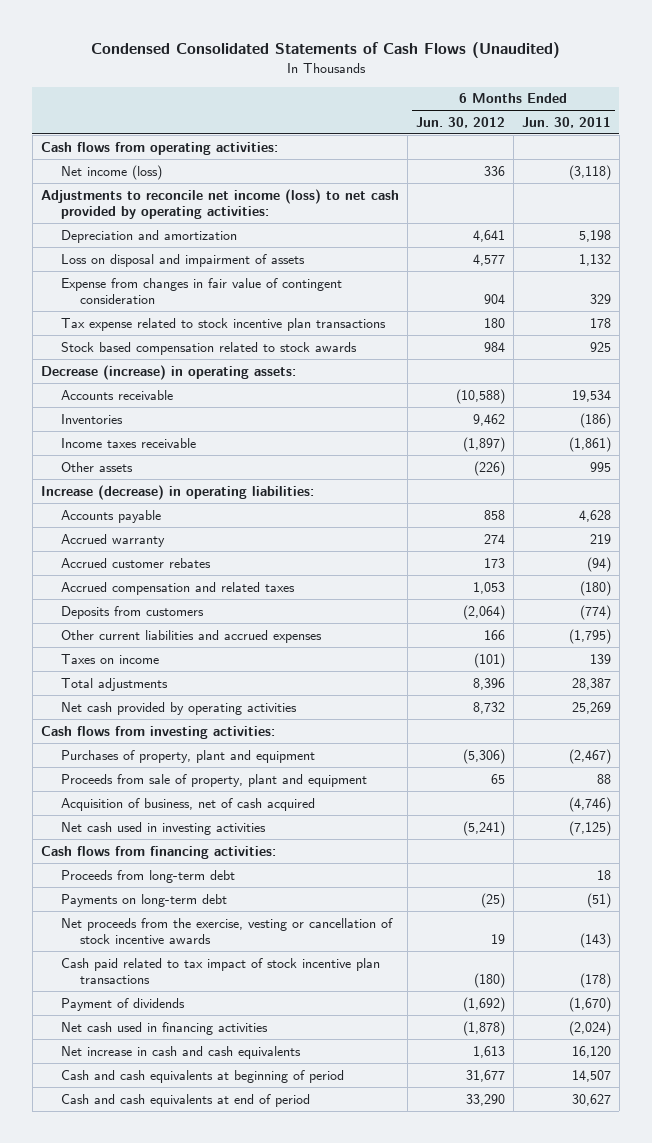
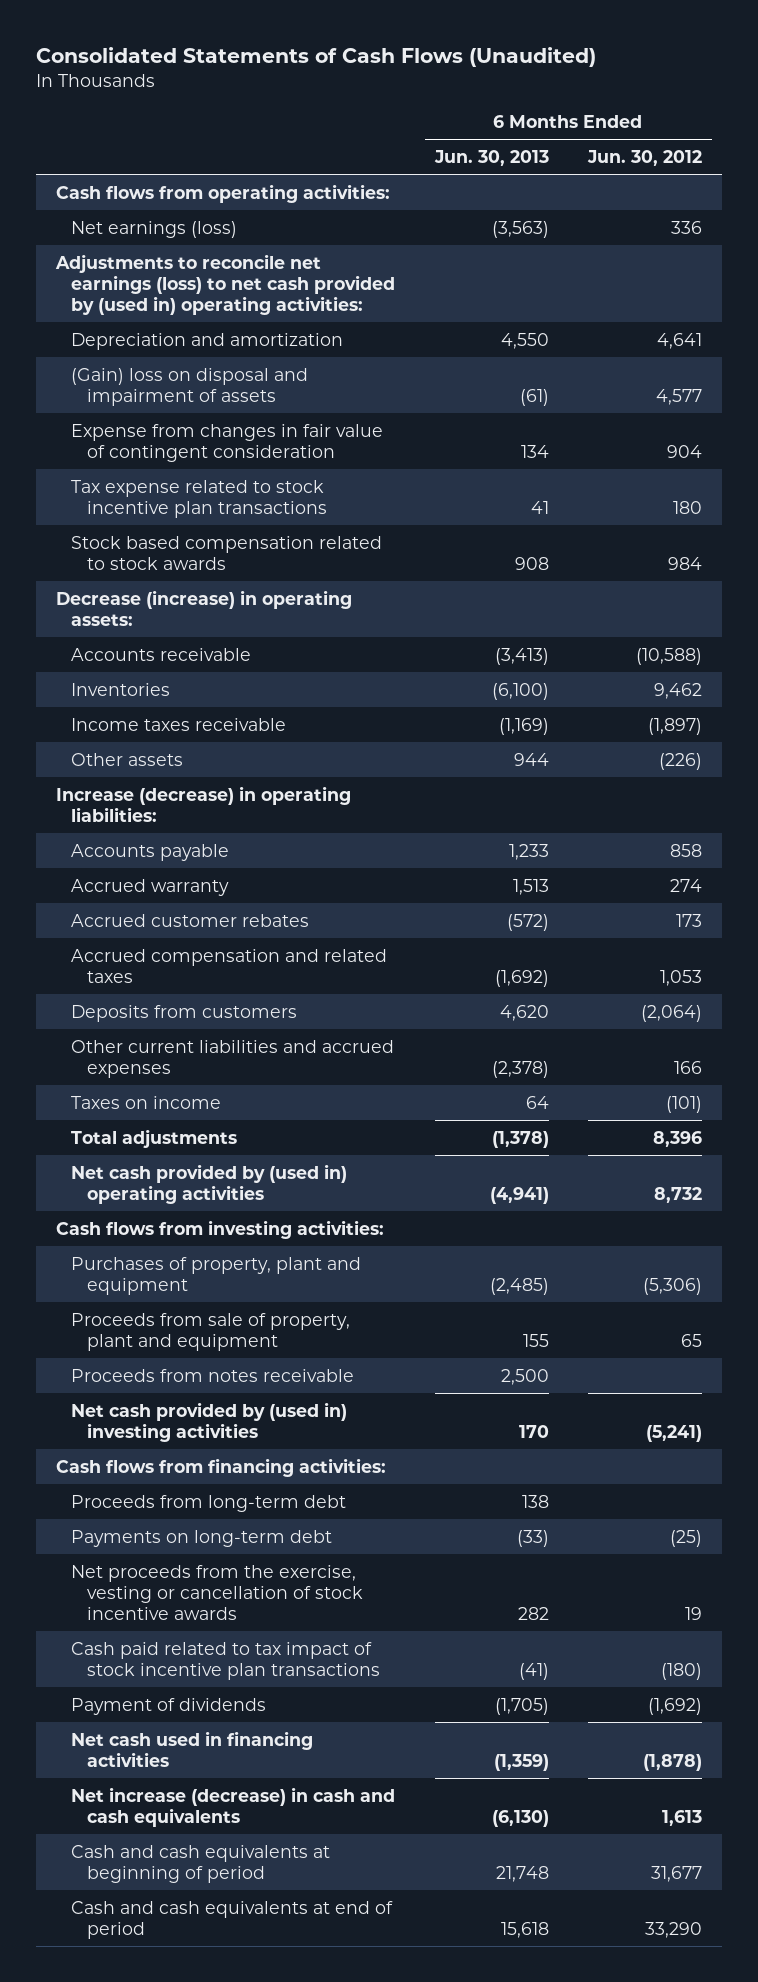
- Condensed Consolidated Statements of Cash Flows (Unaudited)
+ Consolidated Statements of Cash Flows (Unaudited)
- | 6 Months Ended Jun. 30, 2012 | 6 Months Ended Jun. 30, 2011
+ | 6 Months Ended Jun. 30, 2013 | 6 Months Ended Jun. 30, 2012
- Net income (loss) | 336 | (3,118)
- Adjustments to reconcile net income (loss) to net cash provided by operating activities:
+ Net earnings (loss) | (3,563) | 336
+ Adjustments to reconcile net earnings (loss) to net cash provided by (used in) operating activities:
- Loss on disposal and impairment of assets | 4,577 | 1,132
+ (Gain) loss on disposal and impairment of assets | (61) | 4,577
- Net cash provided by operating activities | 8,732 | 25,269
+ Net cash provided by (used in) operating activities | (4,941) | 8,732
- Acquisition of business, net of cash acquired | | (4,746)
- Net cash used in investing activities | (5,241) | (7,125)
+ Proceeds from notes receivable | 2,500 |
+ Net cash provided by (used in) investing activities | 170 | (5,241)
- Net increase in cash and cash equivalents | 1,613 | 16,120
+ Net increase (decrease) in cash and cash equivalents | (6,130) | 1,613

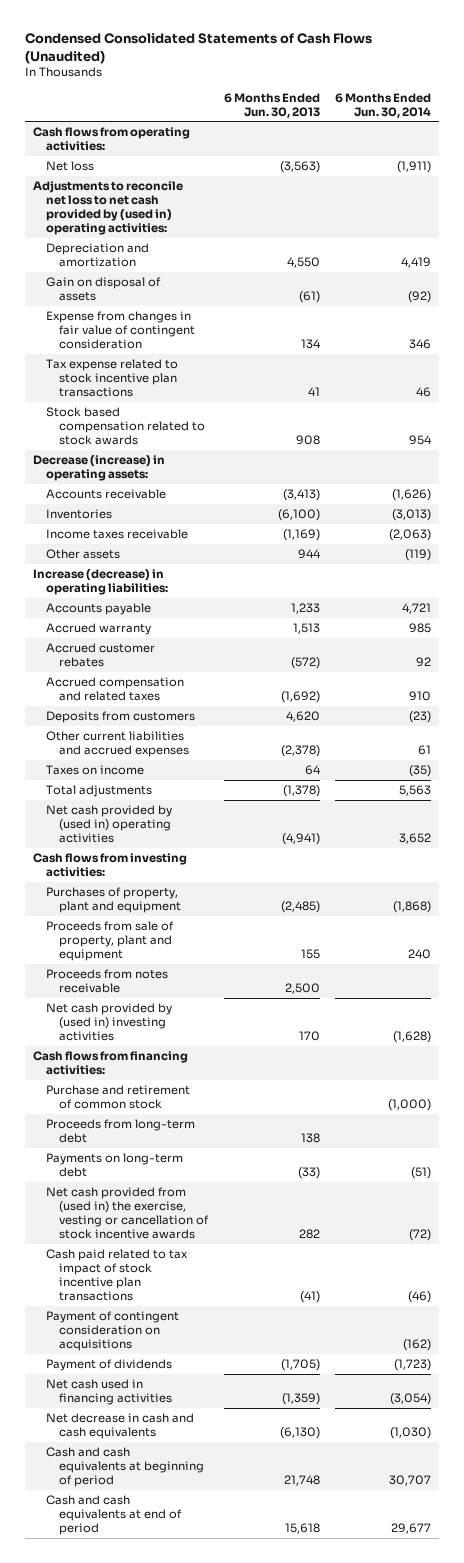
- Consolidated Statements of Cash Flows (Unaudited)
+ Condensed Consolidated Statements of Cash Flows (Unaudited)
- | 6 Months Ended Jun. 30, 2013 | 6 Months Ended Jun. 30, 2012
+ | 6 Months Ended Jun. 30, 2013 | 6 Months Ended Jun. 30, 2014
- Net earnings (loss) | (3,563) | 336
- Adjustments to reconcile net earnings (loss) to net cash provided by (used in) operating activities:
+ Net loss | (3,563) | (1,911)
+ Adjustments to reconcile net loss to net cash provided by (used in) operating activities:
- (Gain) loss on disposal and impairment of assets | (61) | 4,577
+ Gain on disposal of assets | (61) | (92)
+ Purchase and retirement of common stock | | (1,000)
- Net proceeds from the exercise, vesting or cancellation of stock incentive awards | 282 | 19
+ Net cash provided from (used in) the exercise, vesting or cancellation of stock incentive awards | 282 | (72)
+ Payment of contingent consideration on acquisitions | | (162)
- Net increase (decrease) in cash and cash equivalents | (6,130) | 1,613
+ Net decrease in cash and cash equivalents | (6,130) | (1,030)

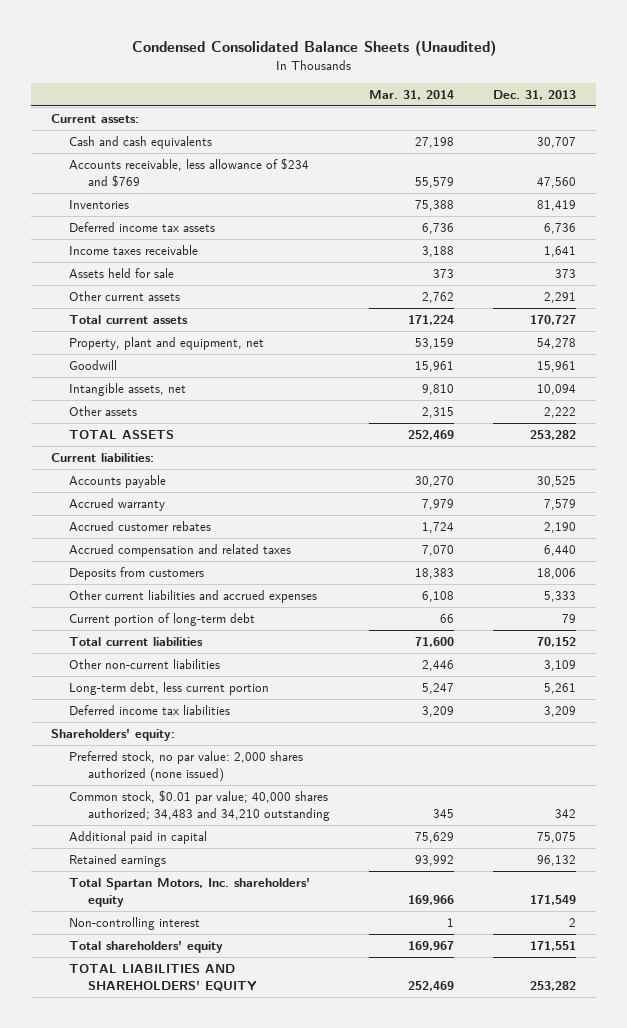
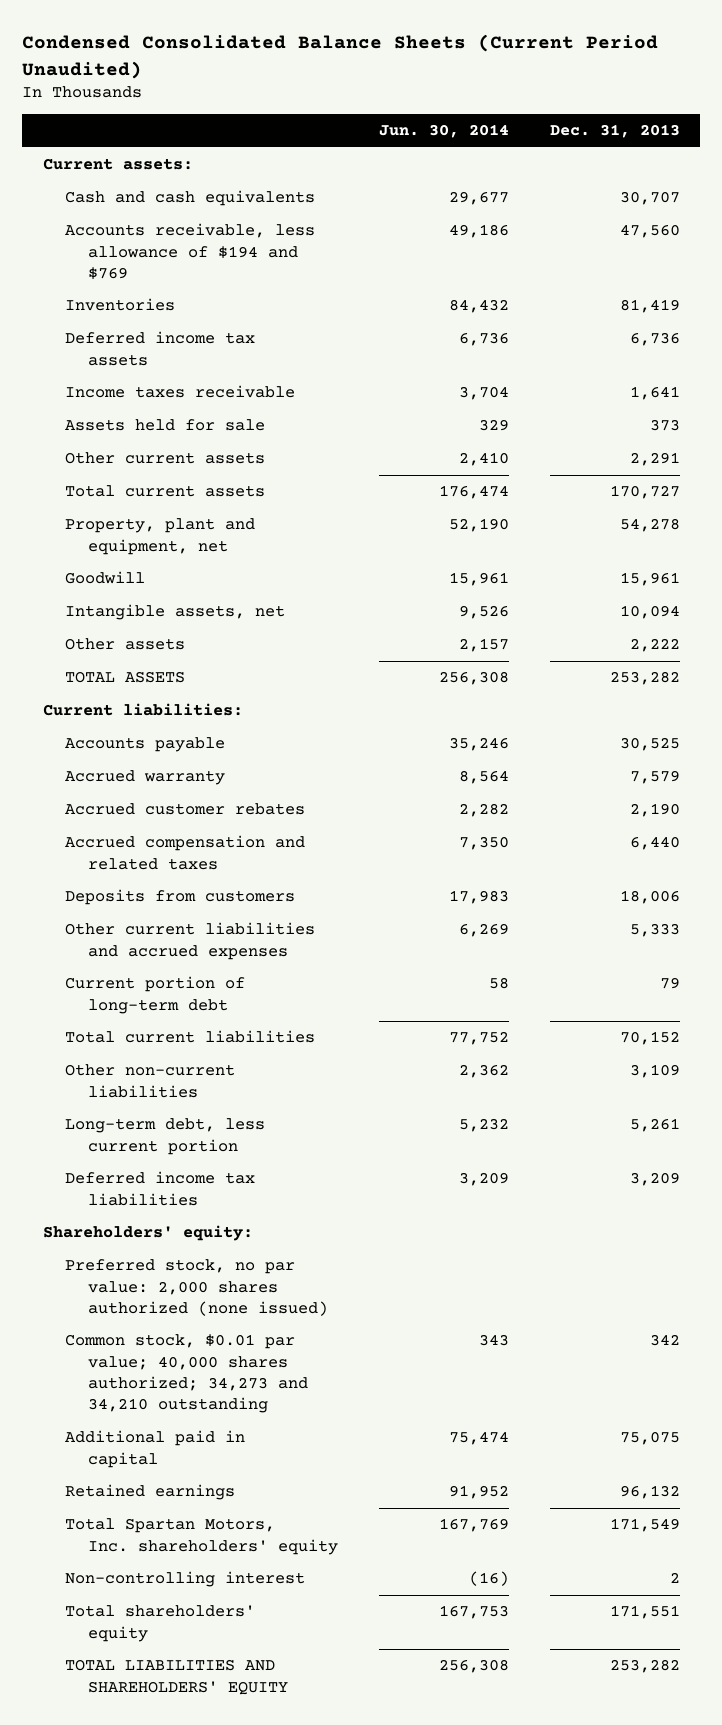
- Condensed Consolidated Balance Sheets (Unaudited)
+ Condensed Consolidated Balance Sheets (Current Period Unaudited)
- | Mar. 31, 2014 | Dec. 31, 2013
+ | Jun. 30, 2014 | Dec. 31, 2013
- Accounts receivable, less allowance of $234 and $769 | 55,579 | 47,560
+ Accounts receivable, less allowance of $194 and $769 | 49,186 | 47,560
- Common stock, $0.01 par value; 40,000 shares authorized; 34,483 and 34,210 outstanding | 345 | 342
+ Common stock, $0.01 par value; 40,000 shares authorized; 34,273 and 34,210 outstanding | 343 | 342

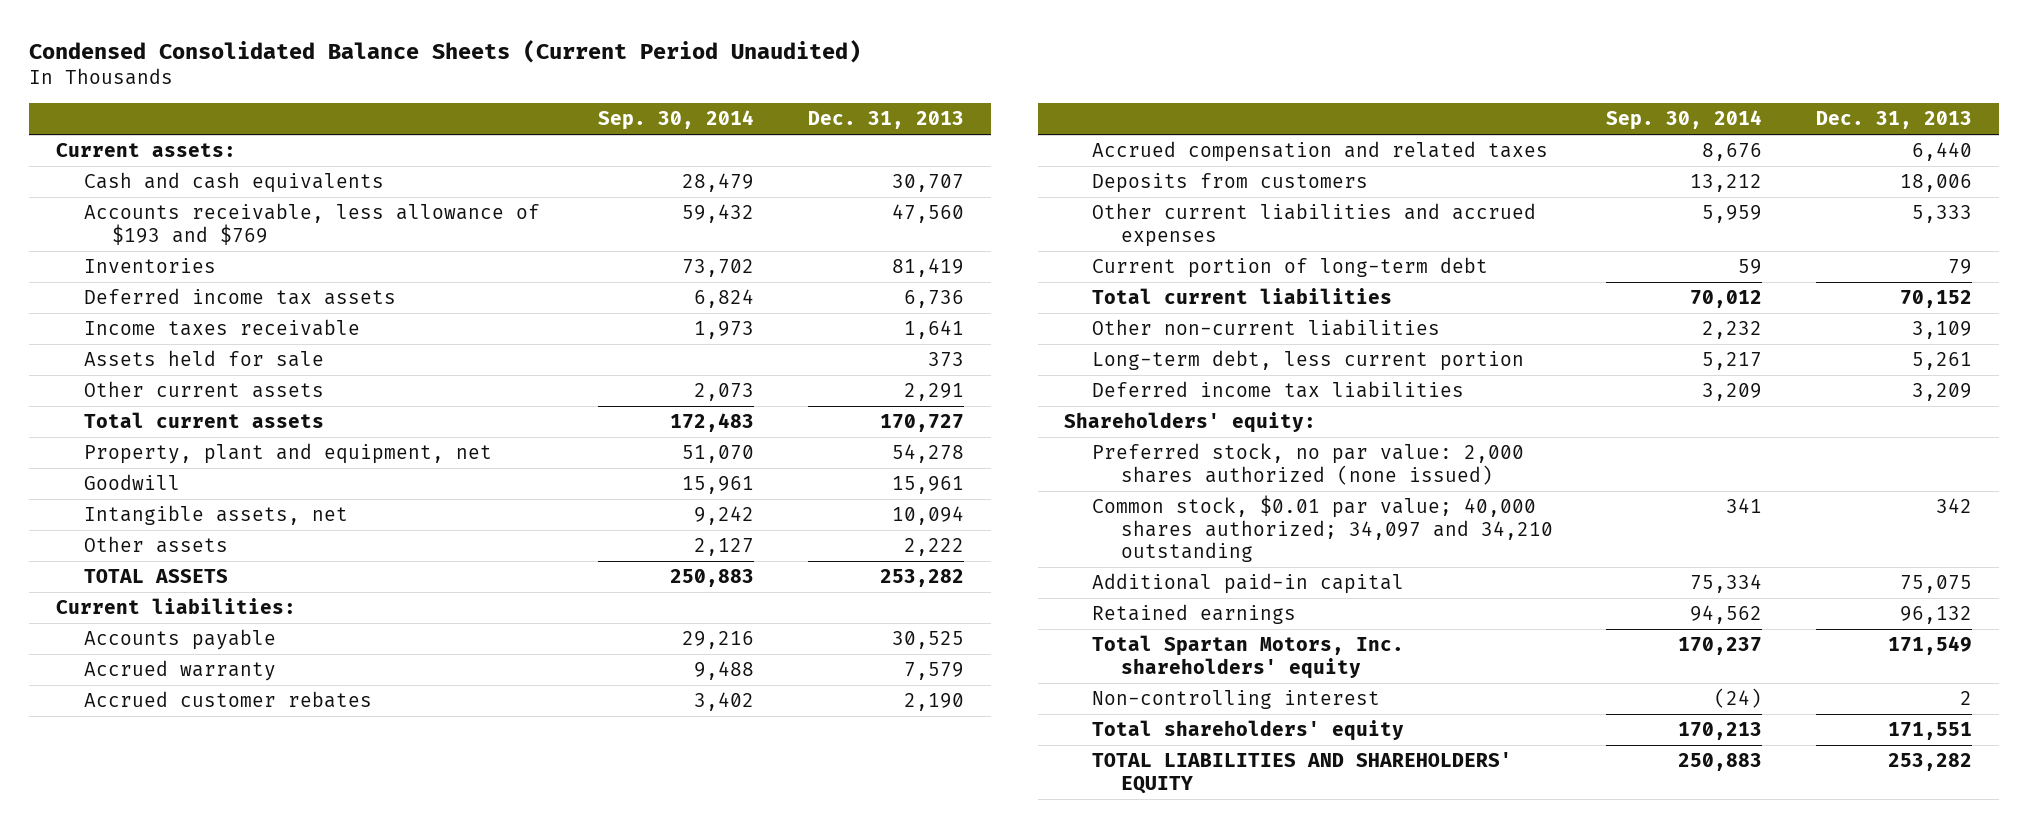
- | Jun. 30, 2014 | Dec. 31, 2013
+ | Sep. 30, 2014 | Dec. 31, 2013
- Accounts receivable, less allowance of $194 and $769 | 49,186 | 47,560
+ Accounts receivable, less allowance of $193 and $769 | 59,432 | 47,560
- Common stock, $0.01 par value; 40,000 shares authorized; 34,273 and 34,210 outstanding | 343 | 342
- Additional paid in capital | 75,474 | 75,075
+ Common stock, $0.01 par value; 40,000 shares authorized; 34,097 and 34,210 outstanding | 341 | 342
+ Additional paid-in capital | 75,334 | 75,075

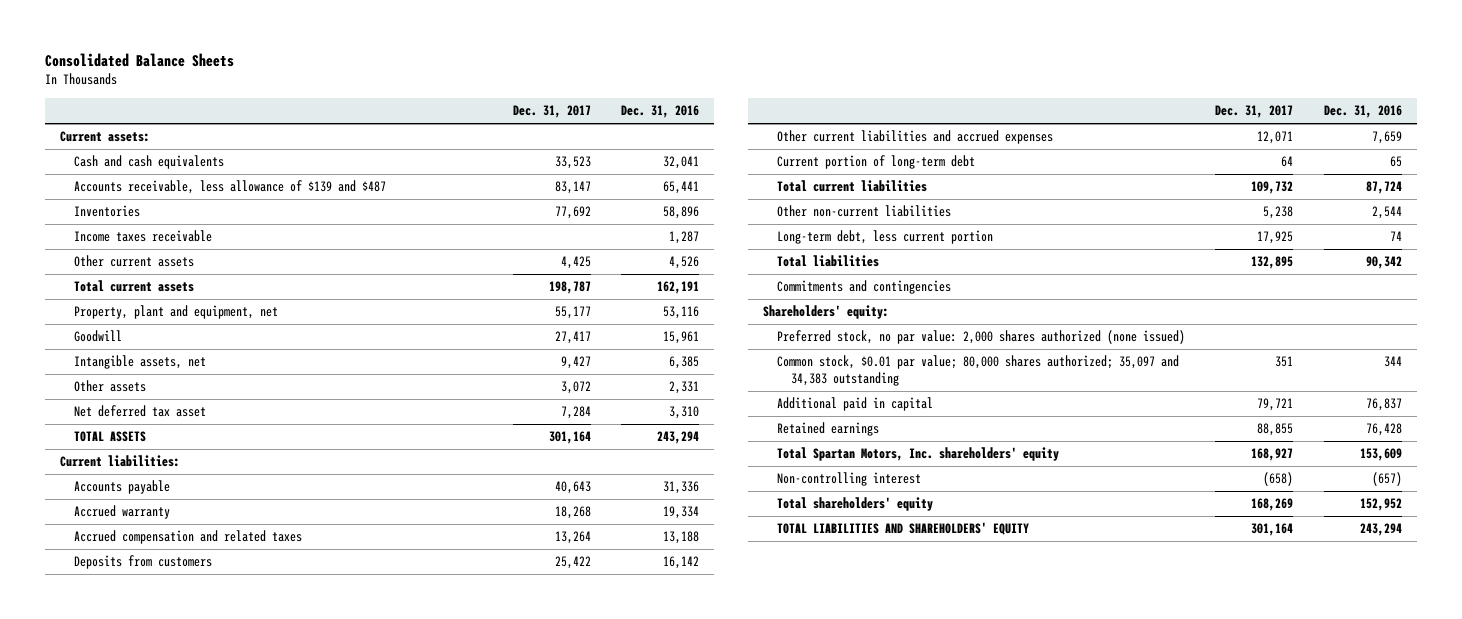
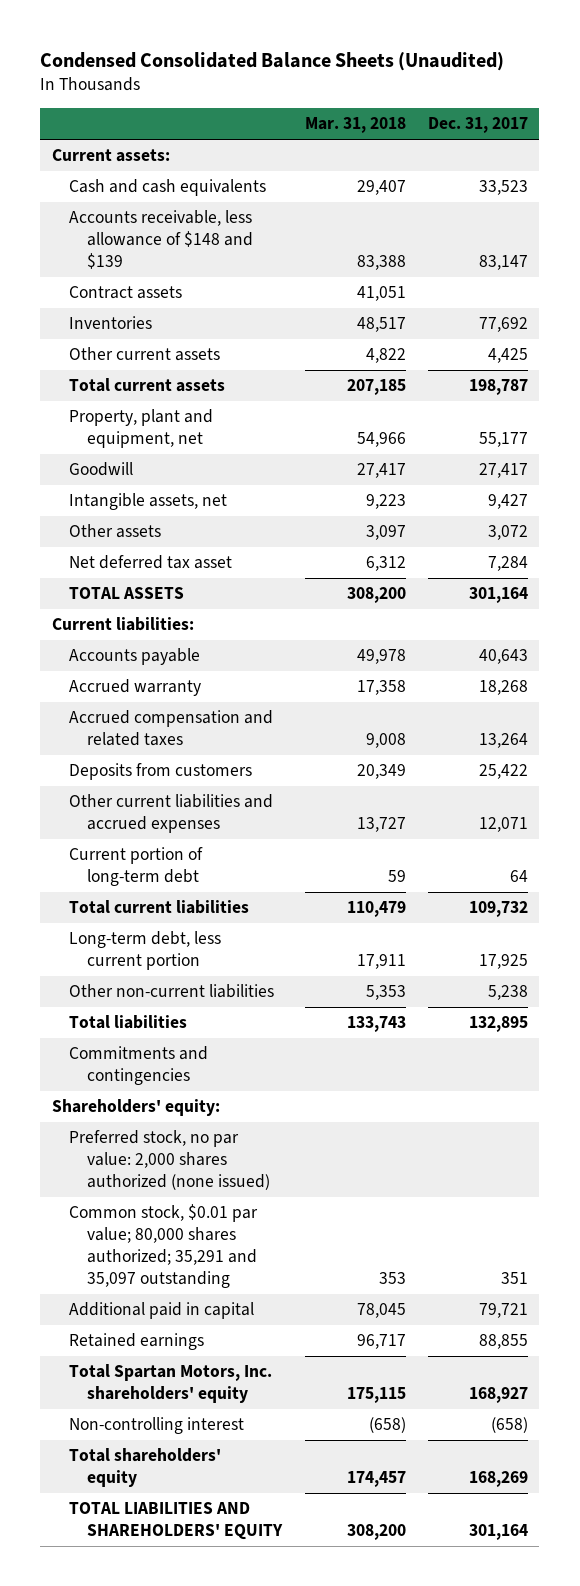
- Consolidated Balance Sheets
+ Condensed Consolidated Balance Sheets (Unaudited)
- | Dec. 31, 2017 | Dec. 31, 2016
+ | Mar. 31, 2018 | Dec. 31, 2017
- Accounts receivable, less allowance of $139 and $487 | 83,147 | 65,441
+ Accounts receivable, less allowance of $148 and $139 | 83,388 | 83,147
+ Contract assets | 41,051 |
- Income taxes receivable | | 1,287
moved down: Other non-current liabilities | 5,353 | 5,238
- Common stock, $0.01 par value; 80,000 shares authorized; 35,097 and 34,383 outstanding | 351 | 344
+ Common stock, $0.01 par value; 80,000 shares authorized; 35,291 and 35,097 outstanding | 353 | 351

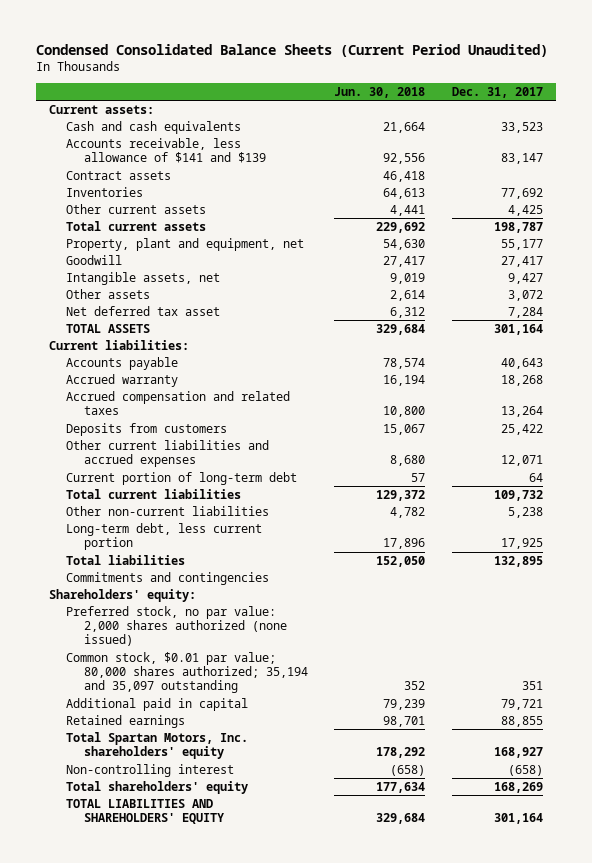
- Condensed Consolidated Balance Sheets (Unaudited)
+ Condensed Consolidated Balance Sheets (Current Period Unaudited)
- | Mar. 31, 2018 | Dec. 31, 2017
+ | Jun. 30, 2018 | Dec. 31, 2017
- Accounts receivable, less allowance of $148 and $139 | 83,388 | 83,147
+ Accounts receivable, less allowance of $141 and $139 | 92,556 | 83,147
moved down: Long-term debt, less current portion | 17,896 | 17,925
- Common stock, $0.01 par value; 80,000 shares authorized; 35,291 and 35,097 outstanding | 353 | 351
+ Common stock, $0.01 par value; 80,000 shares authorized; 35,194 and 35,097 outstanding | 352 | 351

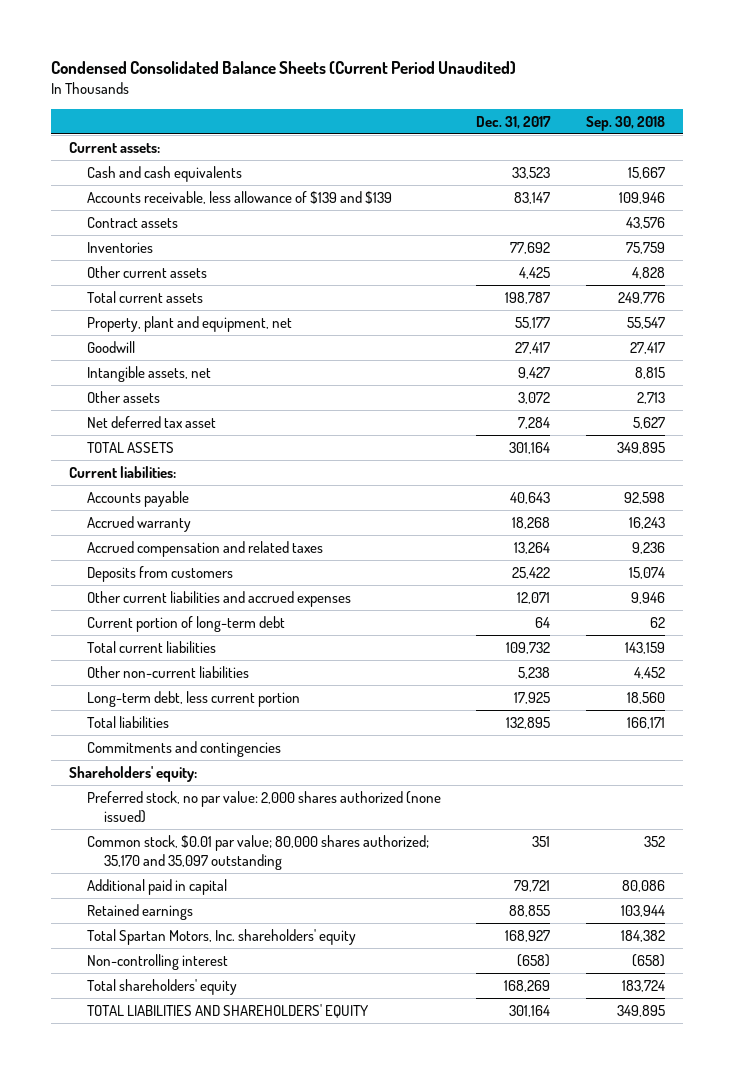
- | Jun. 30, 2018 | Dec. 31, 2017
+ | Dec. 31, 2017 | Sep. 30, 2018
- Accounts receivable, less allowance of $141 and $139 | 92,556 | 83,147
+ Accounts receivable, less allowance of $139 and $139 | 83,147 | 109,946
- Common stock, $0.01 par value; 80,000 shares authorized; 35,194 and 35,097 outstanding | 352 | 351
+ Common stock, $0.01 par value; 80,000 shares authorized; 35,170 and 35,097 outstanding | 351 | 352

